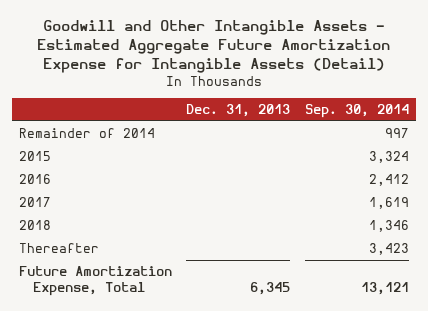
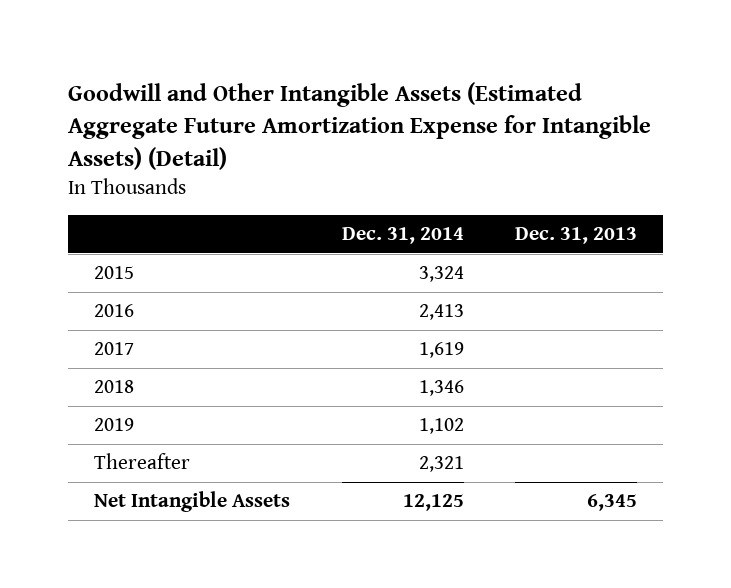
- Goodwill and Other Intangible Assets - Estimated Aggregate Future Amortization Expense for Intangible Assets (Detail)
+ Goodwill and Other Intangible Assets (Estimated Aggregate Future Amortization Expense for Intangible Assets) (Detail)
- | Dec. 31, 2013 | Sep. 30, 2014
+ | Dec. 31, 2014 | Dec. 31, 2013
- Remainder of 2014 | | 997
+ 2019 | 1,102 |
- Future Amortization Expense, Total | 6,345 | 13,121
+ Net Intangible Assets | 12,125 | 6,345

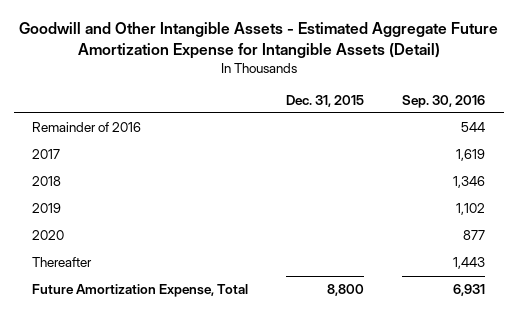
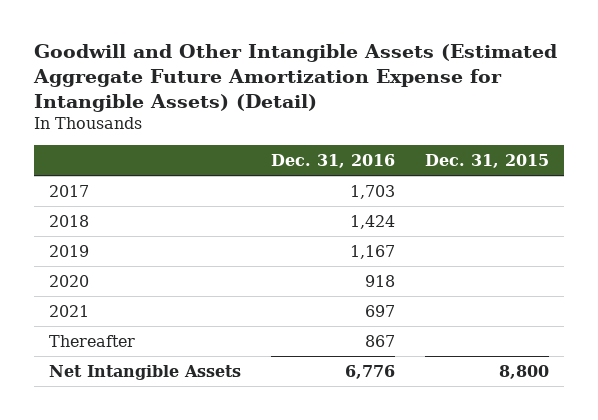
- Goodwill and Other Intangible Assets - Estimated Aggregate Future Amortization Expense for Intangible Assets (Detail)
+ Goodwill and Other Intangible Assets (Estimated Aggregate Future Amortization Expense for Intangible Assets) (Detail)
- | Dec. 31, 2015 | Sep. 30, 2016
+ | Dec. 31, 2016 | Dec. 31, 2015
- Remainder of 2016 | | 544
+ 2021 | 697 |
- Future Amortization Expense, Total | 8,800 | 6,931
+ Net Intangible Assets | 6,776 | 8,800

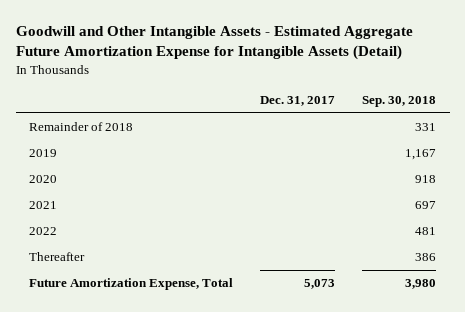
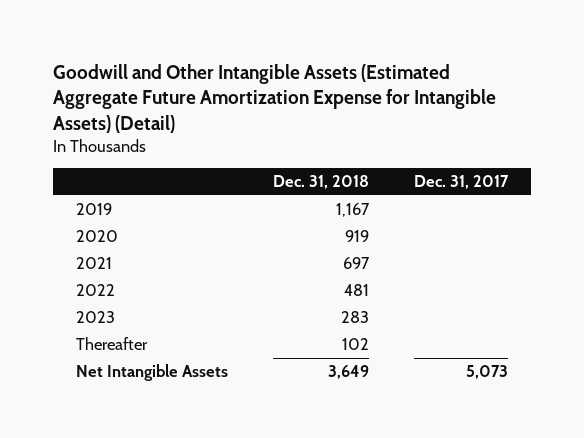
- Goodwill and Other Intangible Assets - Estimated Aggregate Future Amortization Expense for Intangible Assets (Detail)
+ Goodwill and Other Intangible Assets (Estimated Aggregate Future Amortization Expense for Intangible Assets) (Detail)
- | Dec. 31, 2017 | Sep. 30, 2018
+ | Dec. 31, 2018 | Dec. 31, 2017
- Remainder of 2018 | | 331
+ 2023 | 283 |
- Future Amortization Expense, Total | 5,073 | 3,980
+ Net Intangible Assets | 3,649 | 5,073

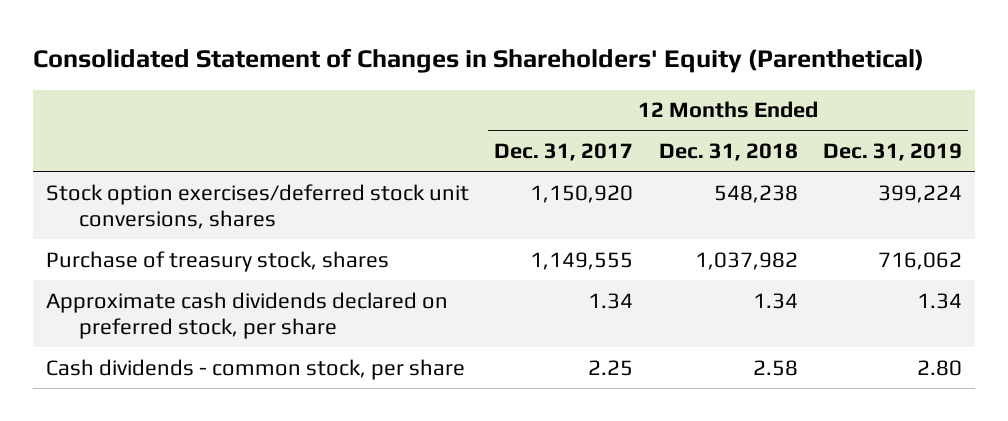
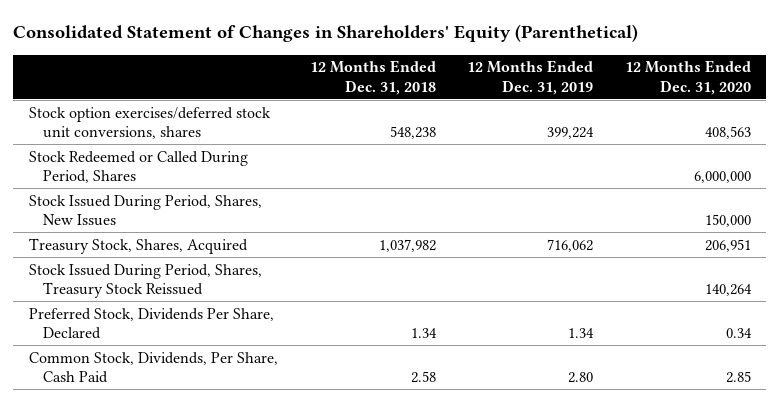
- | 12 Months Ended Dec. 31, 2017 | 12 Months Ended Dec. 31, 2018 | 12 Months Ended Dec. 31, 2019
+ | 12 Months Ended Dec. 31, 2018 | 12 Months Ended Dec. 31, 2019 | 12 Months Ended Dec. 31, 2020
- Purchase of treasury stock, shares | 1,149,555 | 1,037,982 | 716,062
- Approximate cash dividends declared on preferred stock, per share | 1.34 | 1.34 | 1.34
- Cash dividends - common stock, per share | 2.25 | 2.58 | 2.80
+ Stock Redeemed or Called During Period, Shares | | | 6,000,000
+ Stock Issued During Period, Shares, New Issues | | | 150,000
+ Treasury Stock, Shares, Acquired | 1,037,982 | 716,062 | 206,951
+ Stock Issued During Period, Shares, Treasury Stock Reissued | | | 140,264
+ Preferred Stock, Dividends Per Share, Declared | 1.34 | 1.34 | 0.34
+ Common Stock, Dividends, Per Share, Cash Paid | 2.58 | 2.80 | 2.85

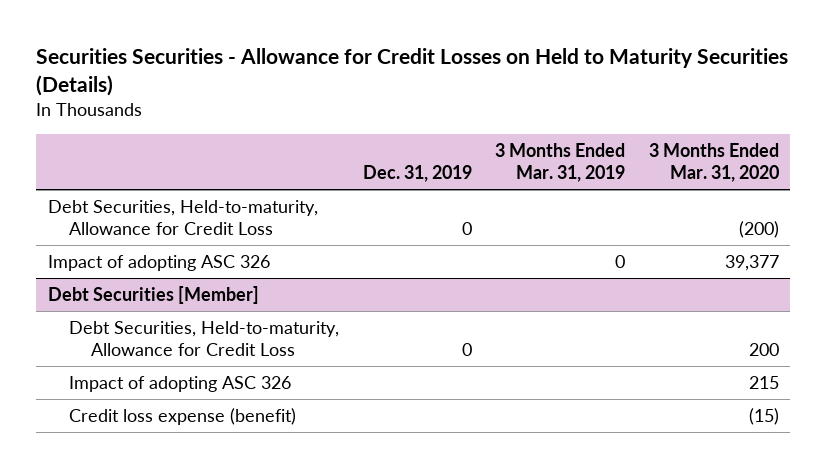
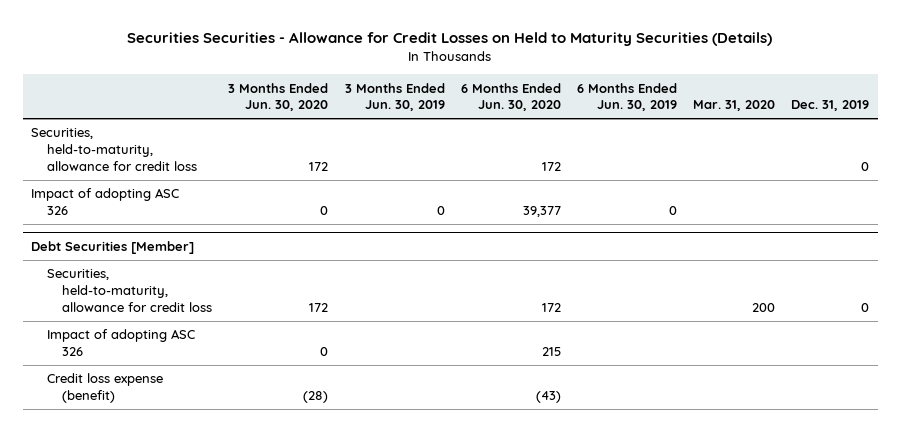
- | Dec. 31, 2019 | 3 Months Ended Mar. 31, 2019 | 3 Months Ended Mar. 31, 2020
+ | 3 Months Ended Jun. 30, 2020 | 3 Months Ended Jun. 30, 2019 | 6 Months Ended Jun. 30, 2020 | 6 Months Ended Jun. 30, 2019 | Mar. 31, 2020 | Dec. 31, 2019
- Debt Securities, Held-to-maturity, Allowance for Credit Loss | 0 | | (200)
+ Securities, held-to-maturity, allowance for credit loss | 172 | | 172 | | | 0
@ Debt Securities [Member]
- Debt Securities, Held-to-maturity, Allowance for Credit Loss | 0 | | 200
+ Securities, held-to-maturity, allowance for credit loss | 172 | | 172 | | 200 | 0

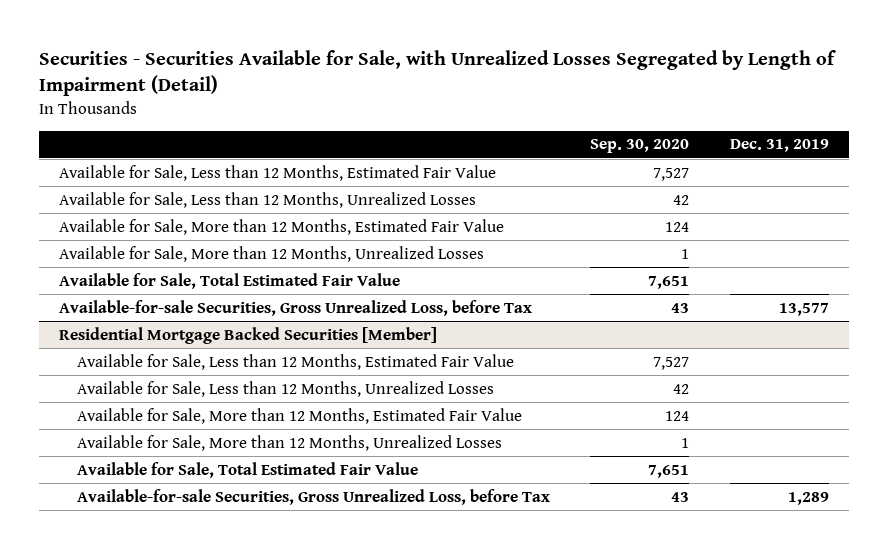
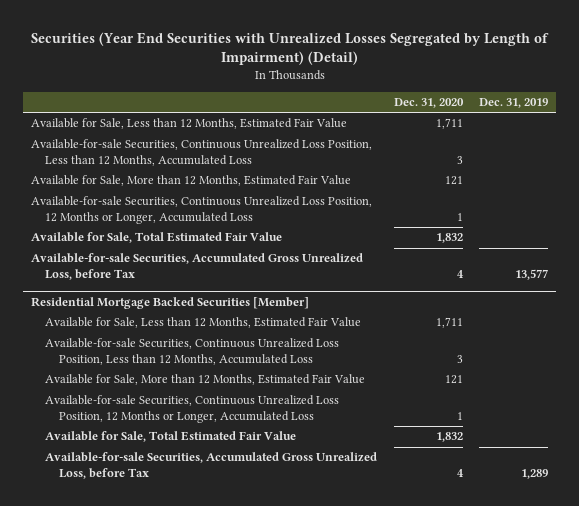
- Securities - Securities Available for Sale, with Unrealized Losses Segregated by Length of Impairment (Detail)
+ Securities (Year End Securities with Unrealized Losses Segregated by Length of Impairment) (Detail)
- | Sep. 30, 2020 | Dec. 31, 2019
+ | Dec. 31, 2020 | Dec. 31, 2019
- Available for Sale, Less than 12 Months, Unrealized Losses | 42 |
+ Available-for-sale Securities, Continuous Unrealized Loss Position, Less than 12 Months, Accumulated Loss | 3 |
- Available for Sale, More than 12 Months, Unrealized Losses | 1 |
+ Available-for-sale Securities, Continuous Unrealized Loss Position, 12 Months or Longer, Accumulated Loss | 1 |
- Available-for-sale Securities, Gross Unrealized Loss, before Tax | 43 | 13,577
+ Available-for-sale Securities, Accumulated Gross Unrealized Loss, before Tax | 4 | 13,577
@ Residential Mortgage Backed Securities [Member]
- Available for Sale, Less than 12 Months, Unrealized Losses | 42 |
+ Available-for-sale Securities, Continuous Unrealized Loss Position, Less than 12 Months, Accumulated Loss | 3 |
- Available for Sale, More than 12 Months, Unrealized Losses | 1 |
+ Available-for-sale Securities, Continuous Unrealized Loss Position, 12 Months or Longer, Accumulated Loss | 1 |
- Available-for-sale Securities, Gross Unrealized Loss, before Tax | 43 | 1,289
+ Available-for-sale Securities, Accumulated Gross Unrealized Loss, before Tax | 4 | 1,289

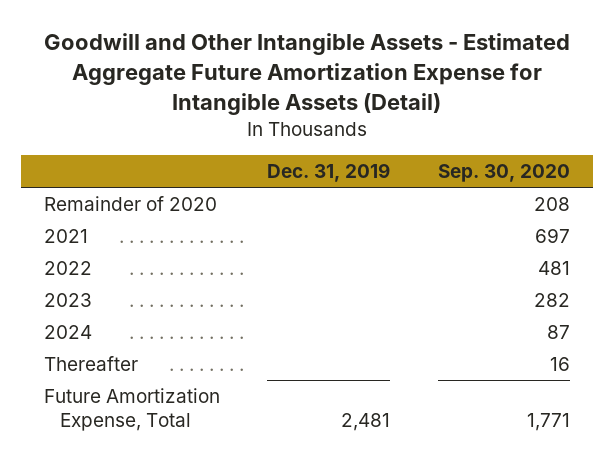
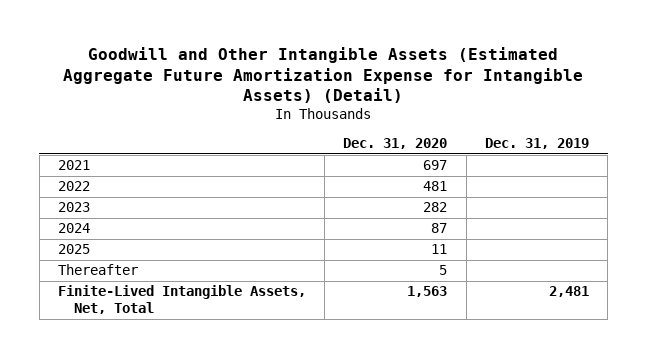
- Goodwill and Other Intangible Assets - Estimated Aggregate Future Amortization Expense for Intangible Assets (Detail)
+ Goodwill and Other Intangible Assets (Estimated Aggregate Future Amortization Expense for Intangible Assets) (Detail)
- | Dec. 31, 2019 | Sep. 30, 2020
+ | Dec. 31, 2020 | Dec. 31, 2019
- Remainder of 2020 | | 208
+ 2025 | 11 |
- Future Amortization Expense, Total | 2,481 | 1,771
+ Finite-Lived Intangible Assets, Net, Total | 1,563 | 2,481

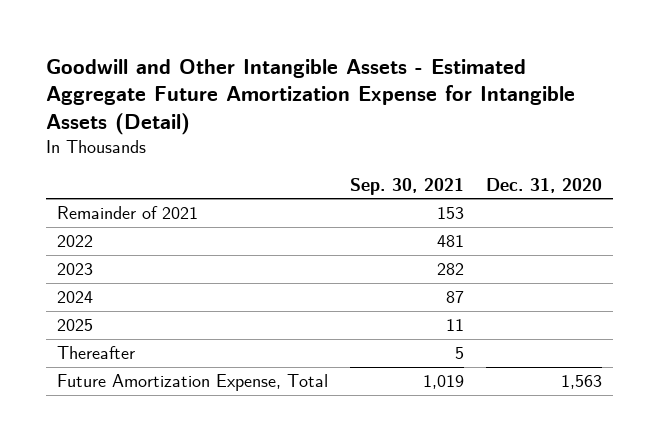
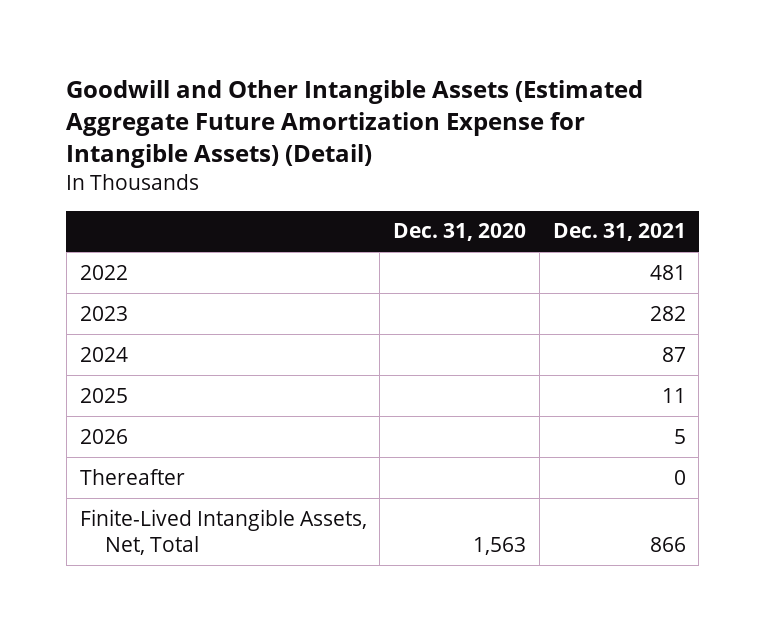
- Goodwill and Other Intangible Assets - Estimated Aggregate Future Amortization Expense for Intangible Assets (Detail)
+ Goodwill and Other Intangible Assets (Estimated Aggregate Future Amortization Expense for Intangible Assets) (Detail)
- | Sep. 30, 2021 | Dec. 31, 2020
+ | Dec. 31, 2020 | Dec. 31, 2021
- Remainder of 2021 | 153 |
+ 2026 | | 5
- Future Amortization Expense, Total | 1,019 | 1,563
+ Finite-Lived Intangible Assets, Net, Total | 1,563 | 866

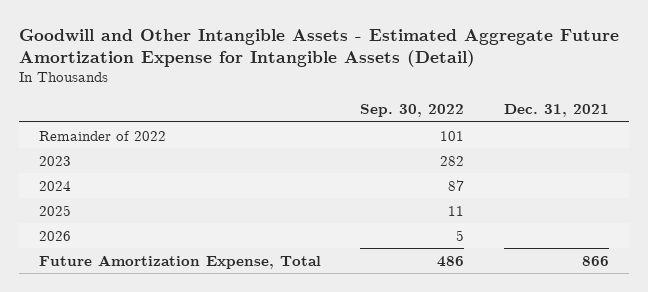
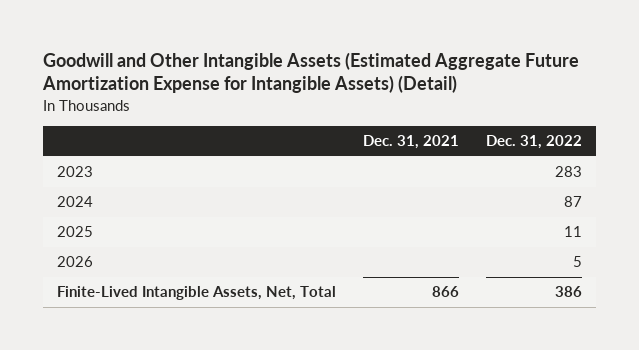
- Goodwill and Other Intangible Assets - Estimated Aggregate Future Amortization Expense for Intangible Assets (Detail)
+ Goodwill and Other Intangible Assets (Estimated Aggregate Future Amortization Expense for Intangible Assets) (Detail)
- | Sep. 30, 2022 | Dec. 31, 2021
+ | Dec. 31, 2021 | Dec. 31, 2022
- Remainder of 2022 | 101 |
- Future Amortization Expense, Total | 486 | 866
+ Finite-Lived Intangible Assets, Net, Total | 866 | 386

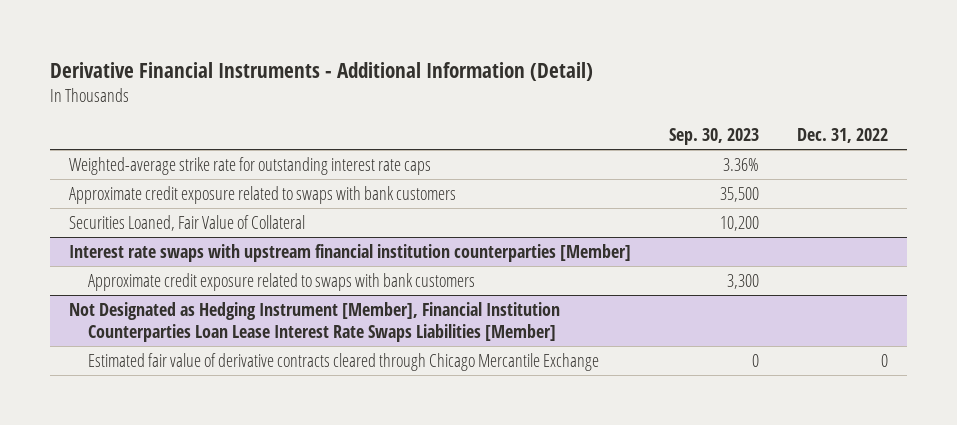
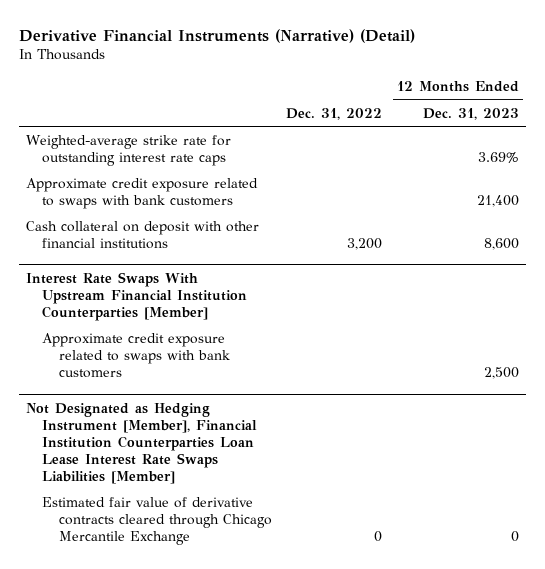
- Derivative Financial Instruments - Additional Information (Detail)
+ Derivative Financial Instruments (Narrative) (Detail)
- | Sep. 30, 2023 | Dec. 31, 2022
+ | Dec. 31, 2022 | 12 Months Ended Dec. 31, 2023
- Securities Loaned, Fair Value of Collateral | 10,200 |
- Interest rate swaps with upstream financial institution counterparties [Member]
+ Cash collateral on deposit with other financial institutions | 3,200 | 8,600
+ Interest Rate Swaps With Upstream Financial Institution Counterparties [Member]

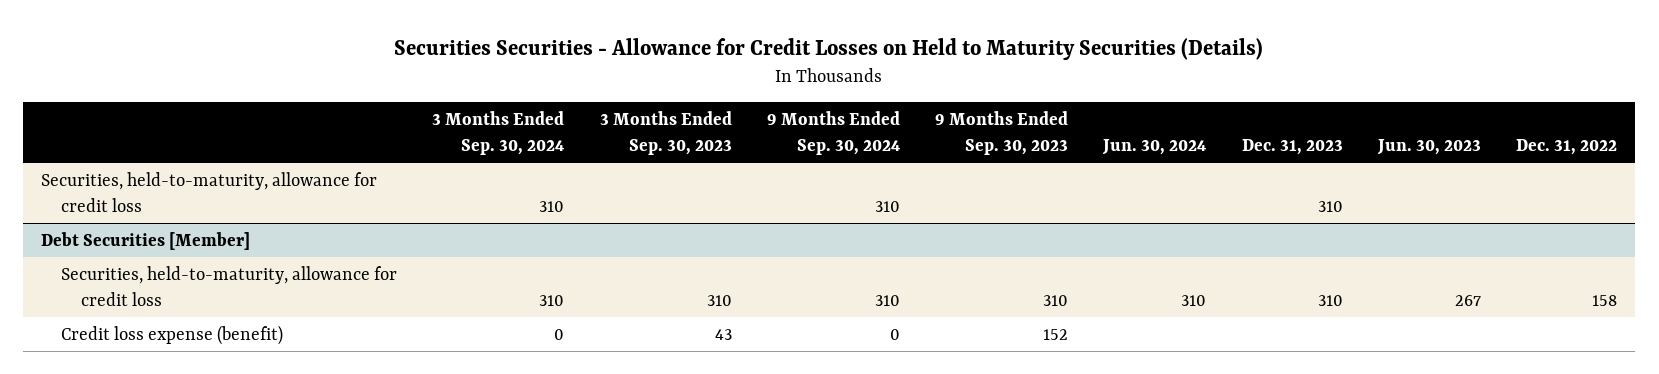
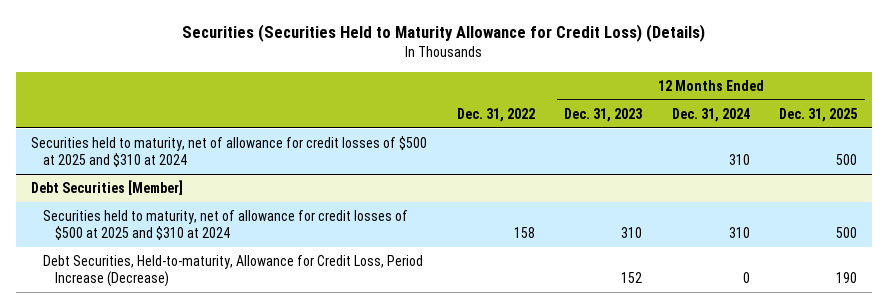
- Securities Securities - Allowance for Credit Losses on Held to Maturity Securities (Details)
+ Securities (Securities Held to Maturity Allowance for Credit Loss) (Details)
- | 3 Months Ended Sep. 30, 2024 | 3 Months Ended Sep. 30, 2023 | 9 Months Ended Sep. 30, 2024 | 9 Months Ended Sep. 30, 2023 | Jun. 30, 2024 | Dec. 31, 2023 | Jun. 30, 2023 | Dec. 31, 2022
+ | Dec. 31, 2022 | 12 Months Ended Dec. 31, 2023 | 12 Months Ended Dec. 31, 2024 | 12 Months Ended Dec. 31, 2025
- Securities, held-to-maturity, allowance for credit loss | 310 | | 310 | | | 310 | |
+ Securities held to maturity, net of allowance for credit losses of $500 at 2025 and $310 at 2024 | | | 310 | 500
@ Debt Securities [Member]
- Securities, held-to-maturity, allowance for credit loss | 310 | 310 | 310 | 310 | 310 | 310 | 267 | 158
- Credit loss expense (benefit) | 0 | 43 | 0 | 152 | | | |
+ Securities held to maturity, net of allowance for credit losses of $500 at 2025 and $310 at 2024 | 158 | 310 | 310 | 500
+ Debt Securities, Held-to-maturity, Allowance for Credit Loss, Period Increase (Decrease) | | 152 | 0 | 190

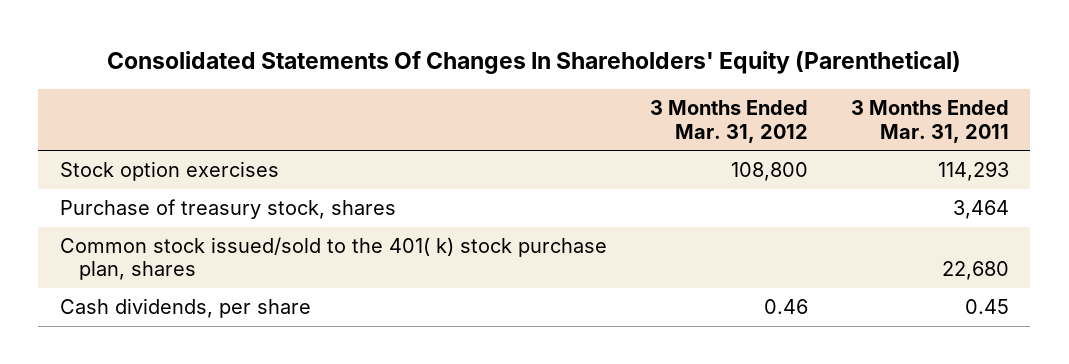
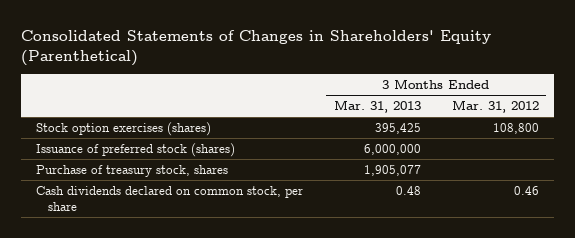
- Consolidated Statements Of Changes In Shareholders' Equity (Parenthetical)
+ Consolidated Statements of Changes in Shareholders' Equity (Parenthetical)
- | 3 Months Ended Mar. 31, 2012 | 3 Months Ended Mar. 31, 2011
+ | 3 Months Ended Mar. 31, 2013 | 3 Months Ended Mar. 31, 2012
- Stock option exercises | 108,800 | 114,293
+ Stock option exercises (shares) | 395,425 | 108,800
+ Issuance of preferred stock (shares) | 6,000,000 |
- Common stock issued/sold to the 401( k) stock purchase plan, shares | | 22,680
- Cash dividends, per share | 0.46 | 0.45
+ Cash dividends declared on common stock, per share | 0.48 | 0.46

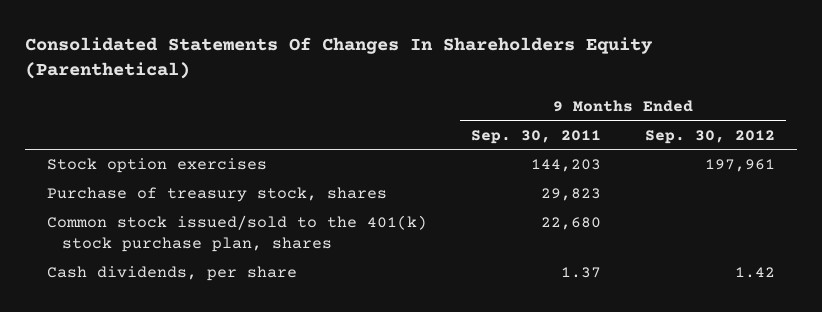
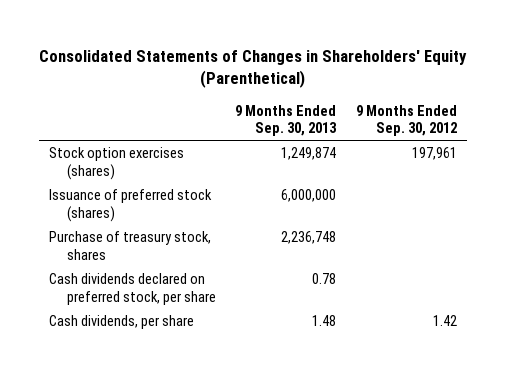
- Consolidated Statements Of Changes In Shareholders Equity (Parenthetical)
+ Consolidated Statements of Changes in Shareholders' Equity (Parenthetical)
- | 9 Months Ended Sep. 30, 2011 | 9 Months Ended Sep. 30, 2012
+ | 9 Months Ended Sep. 30, 2013 | 9 Months Ended Sep. 30, 2012
- Stock option exercises | 144,203 | 197,961
+ Stock option exercises (shares) | 1,249,874 | 197,961
+ Issuance of preferred stock (shares) | 6,000,000 |
- Common stock issued/sold to the 401(k) stock purchase plan, shares | 22,680 |
+ Cash dividends declared on preferred stock, per share | 0.78 |

